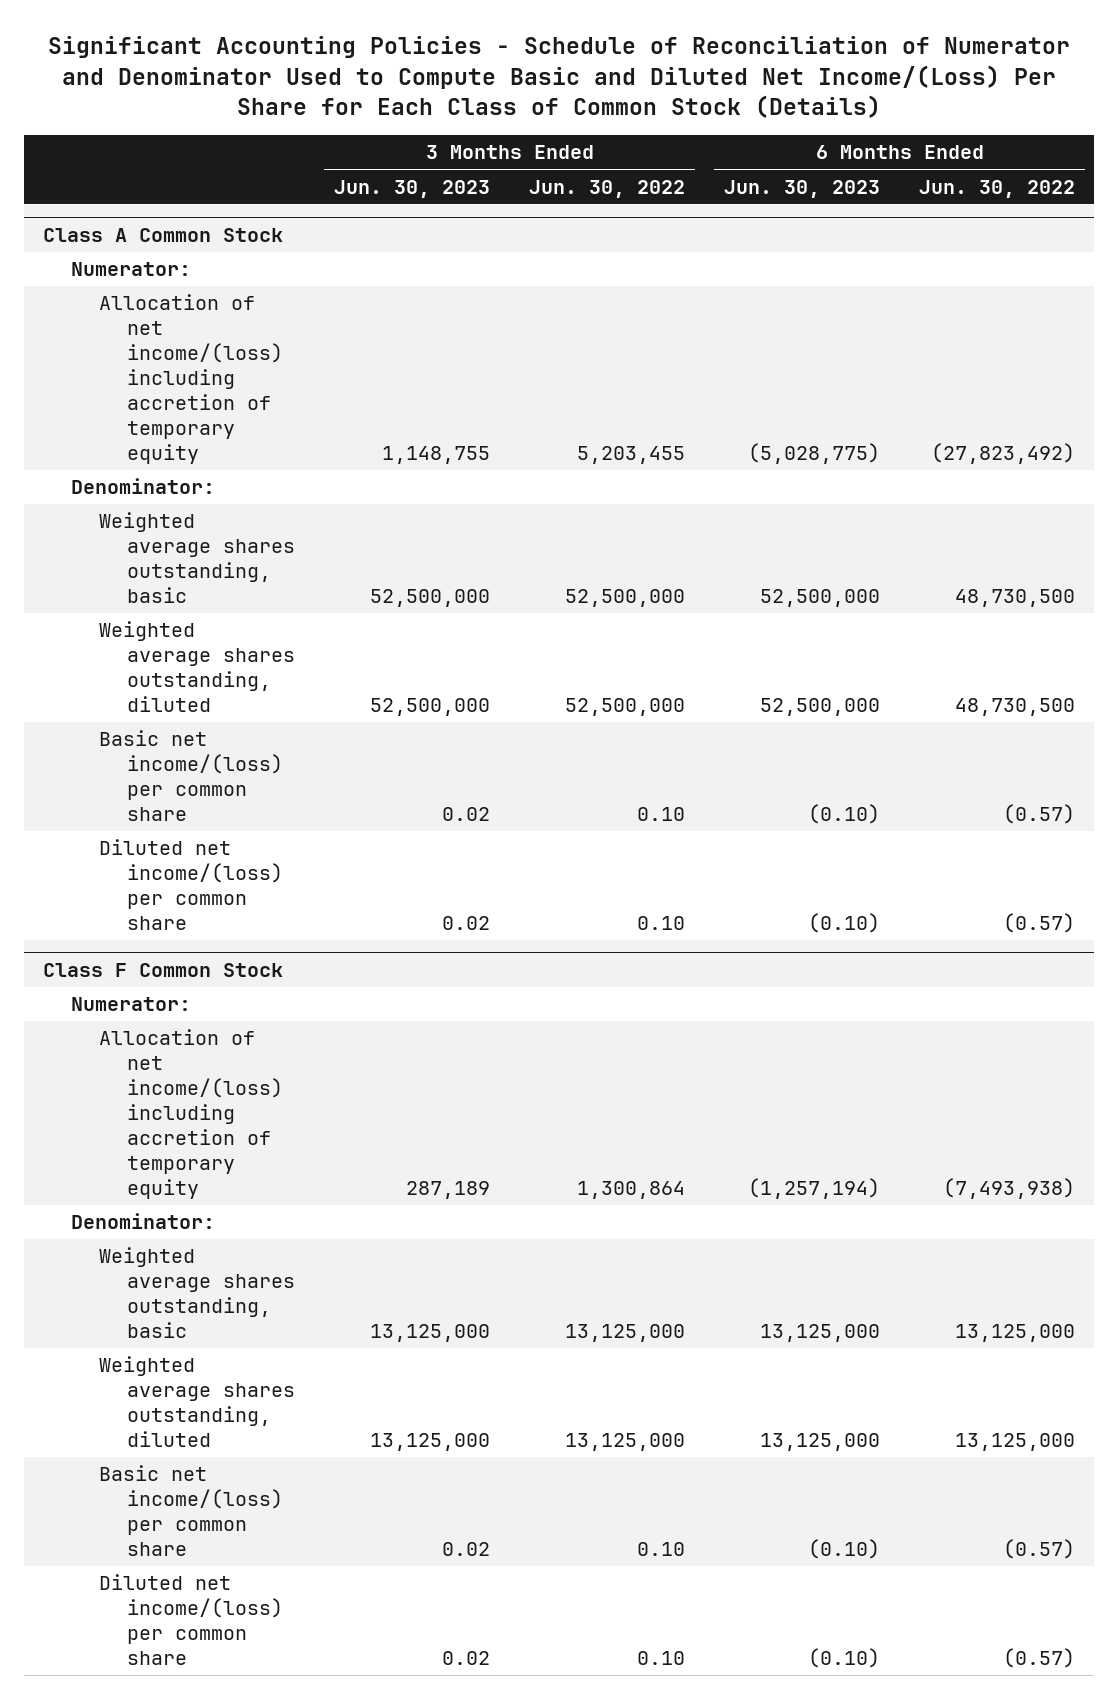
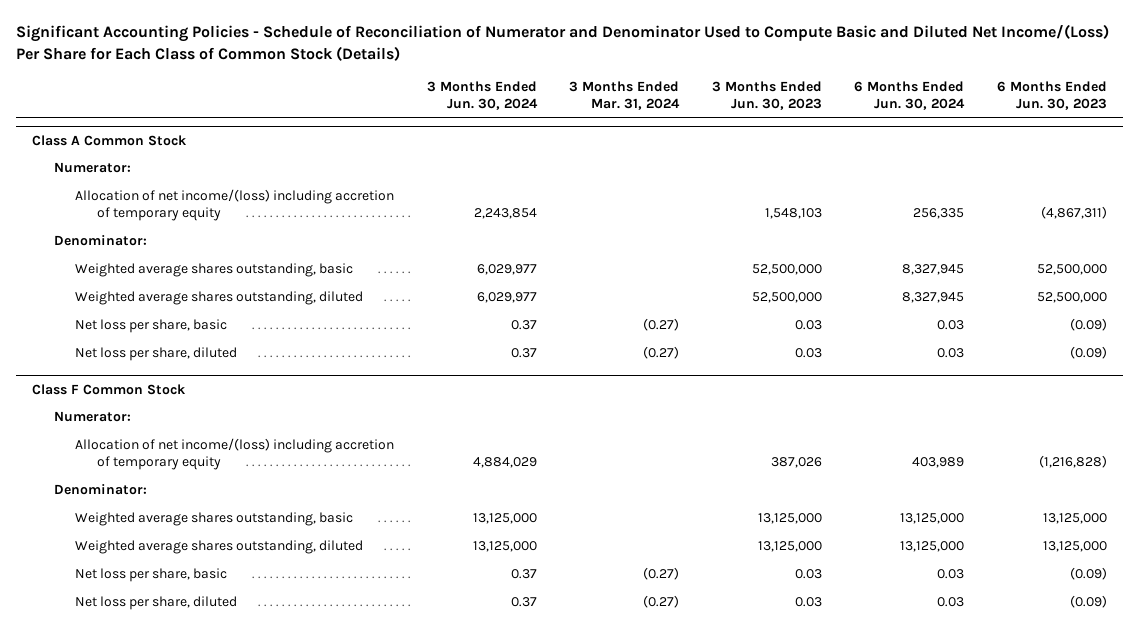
- | 3 Months Ended Jun. 30, 2023 | 3 Months Ended Jun. 30, 2022 | 6 Months Ended Jun. 30, 2023 | 6 Months Ended Jun. 30, 2022
+ | 3 Months Ended Jun. 30, 2024 | 3 Months Ended Mar. 31, 2024 | 3 Months Ended Jun. 30, 2023 | 6 Months Ended Jun. 30, 2024 | 6 Months Ended Jun. 30, 2023
@ Class A Common Stock
- Allocation of net income/(loss) including accretion of temporary equity | 1,148,755 | 5,203,455 | (5,028,775) | (27,823,492)
+ Allocation of net income/(loss) including accretion of temporary equity | 2,243,854 | | 1,548,103 | 256,335 | (4,867,311)
- Basic net income/(loss) per common share | 0.02 | 0.10 | (0.10) | (0.57)
- Diluted net income/(loss) per common share | 0.02 | 0.10 | (0.10) | (0.57)
+ Net loss per share, basic | 0.37 | (0.27) | 0.03 | 0.03 | (0.09)
+ Net loss per share, diluted | 0.37 | (0.27) | 0.03 | 0.03 | (0.09)
@ Class F Common Stock
- Allocation of net income/(loss) including accretion of temporary equity | 287,189 | 1,300,864 | (1,257,194) | (7,493,938)
+ Allocation of net income/(loss) including accretion of temporary equity | 4,884,029 | | 387,026 | 403,989 | (1,216,828)
- Basic net income/(loss) per common share | 0.02 | 0.10 | (0.10) | (0.57)
- Diluted net income/(loss) per common share | 0.02 | 0.10 | (0.10) | (0.57)
+ Net loss per share, basic | 0.37 | (0.27) | 0.03 | 0.03 | (0.09)
+ Net loss per share, diluted | 0.37 | (0.27) | 0.03 | 0.03 | (0.09)

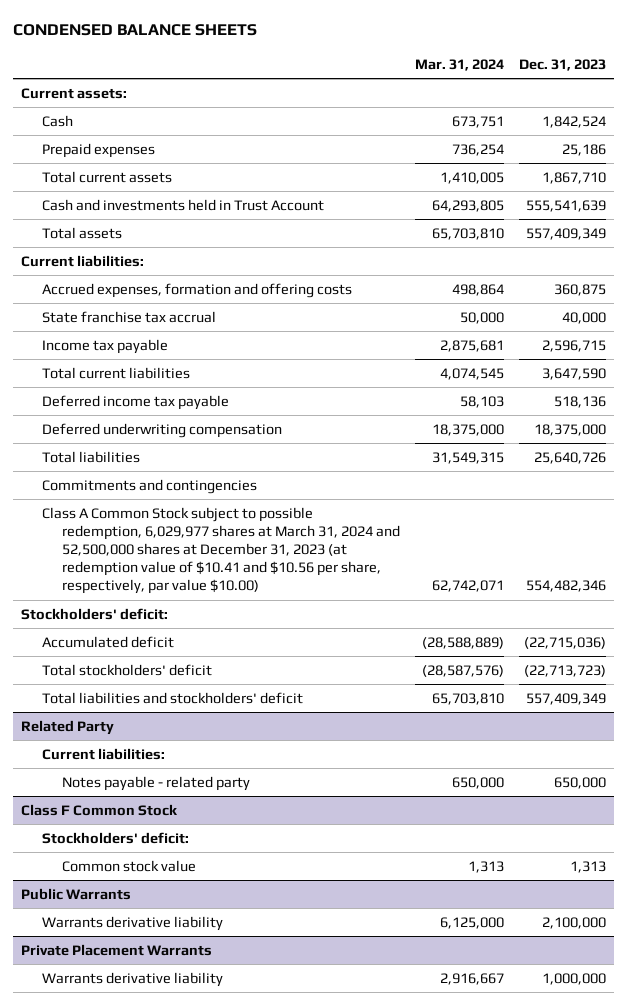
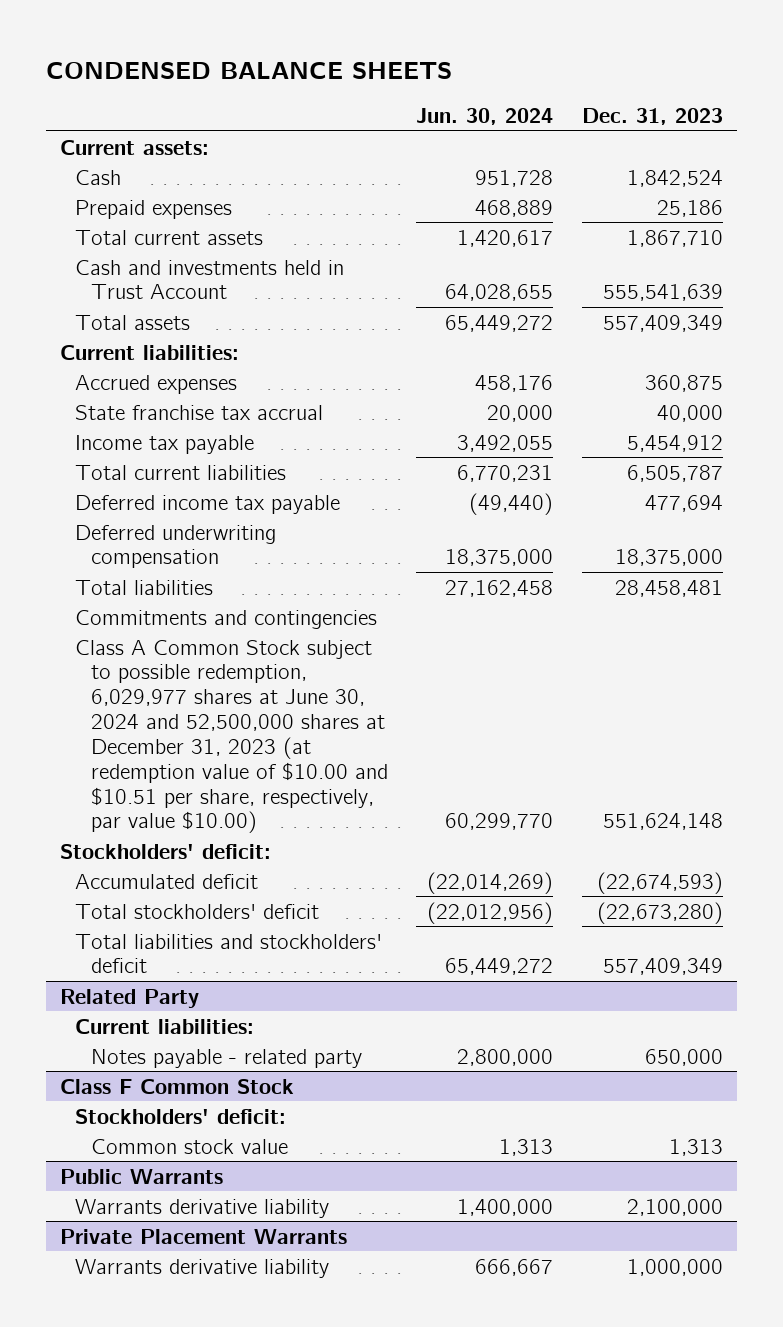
- | Mar. 31, 2024 | Dec. 31, 2023
+ | Jun. 30, 2024 | Dec. 31, 2023
- Accrued expenses, formation and offering costs | 498,864 | 360,875
+ Accrued expenses | 458,176 | 360,875
- Income tax payable | 2,875,681 | 2,596,715
- Total current liabilities | 4,074,545 | 3,647,590
- Deferred income tax payable | 58,103 | 518,136
+ Income tax payable | 3,492,055 | 5,454,912
+ Total current liabilities | 6,770,231 | 6,505,787
+ Deferred income tax payable | (49,440) | 477,694
- Total liabilities | 31,549,315 | 25,640,726
+ Total liabilities | 27,162,458 | 28,458,481
- Class A Common Stock subject to possible redemption, 6,029,977 shares at March 31, 2024 and 52,500,000 shares at December 31, 2023 (at redemption value of $10.41 and $10.56 per share, respectively, par value $10.00) | 62,742,071 | 554,482,346
+ Class A Common Stock subject to possible redemption, 6,029,977 shares at June 30, 2024 and 52,500,000 shares at December 31, 2023 (at redemption value of $10.00 and $10.51 per share, respectively, par value $10.00) | 60,299,770 | 551,624,148
- Accumulated deficit | (28,588,889) | (22,715,036)
- Total stockholders' deficit | (28,587,576) | (22,713,723)
+ Accumulated deficit | (22,014,269) | (22,674,593)
+ Total stockholders' deficit | (22,012,956) | (22,673,280)

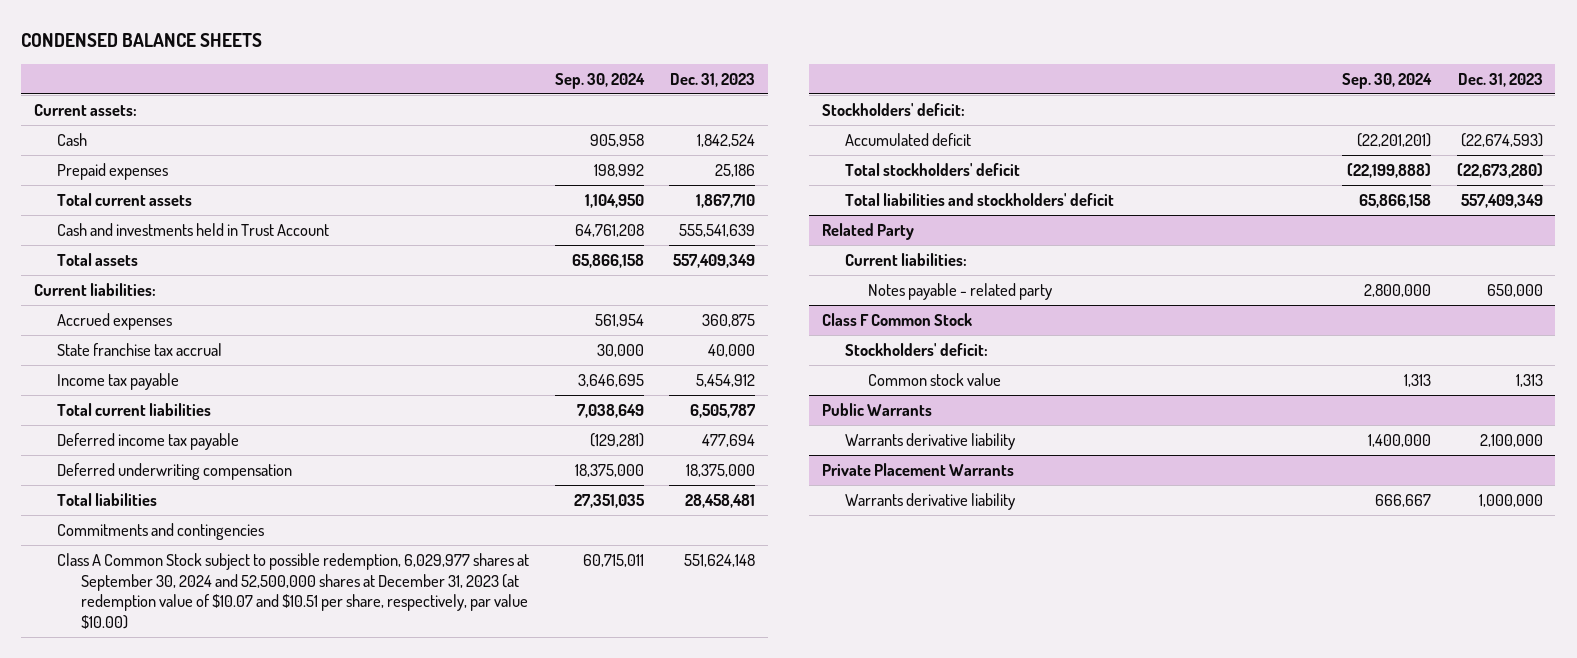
- | Jun. 30, 2024 | Dec. 31, 2023
+ | Sep. 30, 2024 | Dec. 31, 2023
- Class A Common Stock subject to possible redemption, 6,029,977 shares at June 30, 2024 and 52,500,000 shares at December 31, 2023 (at redemption value of $10.00 and $10.51 per share, respectively, par value $10.00) | 60,299,770 | 551,624,148
+ Class A Common Stock subject to possible redemption, 6,029,977 shares at September 30, 2024 and 52,500,000 shares at December 31, 2023 (at redemption value of $10.07 and $10.51 per share, respectively, par value $10.00) | 60,715,011 | 551,624,148

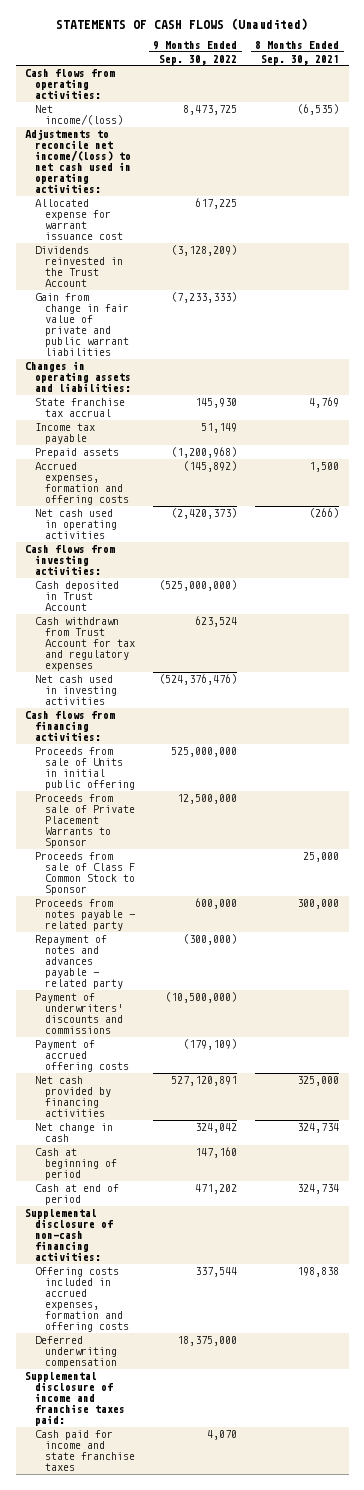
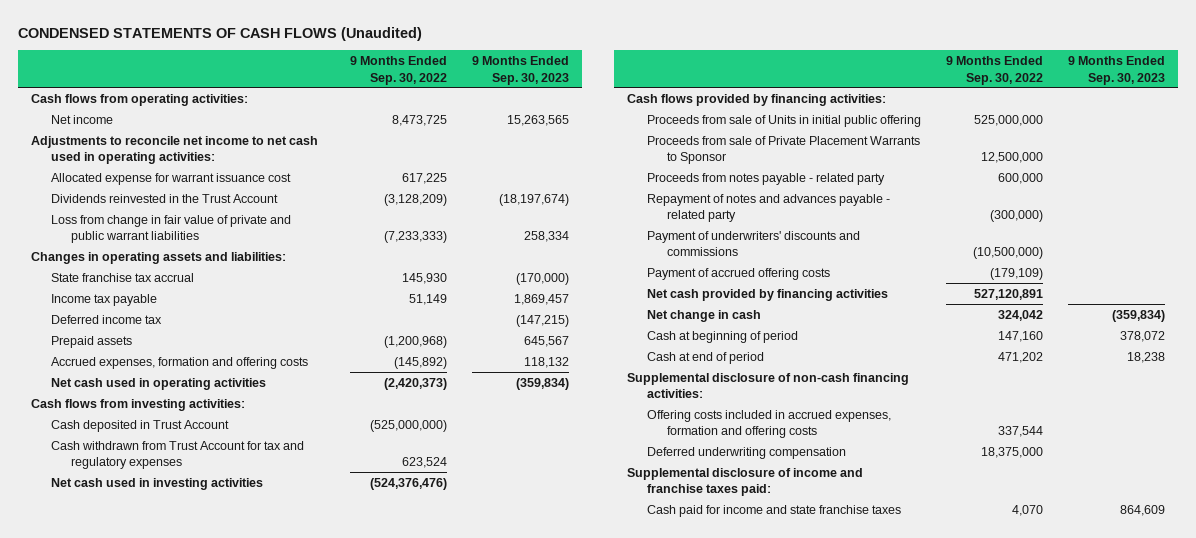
- STATEMENTS OF CASH FLOWS (Unaudited)
+ CONDENSED STATEMENTS OF CASH FLOWS (Unaudited)
- | 9 Months Ended Sep. 30, 2022 | 8 Months Ended Sep. 30, 2021
+ | 9 Months Ended Sep. 30, 2022 | 9 Months Ended Sep. 30, 2023
- Net income/(loss) | 8,473,725 | (6,535)
- Adjustments to reconcile net income/(loss) to net cash used in operating activities:
+ Net income | 8,473,725 | 15,263,565
+ Adjustments to reconcile net income to net cash used in operating activities:
- Gain from change in fair value of private and public warrant liabilities | (7,233,333) |
+ Loss from change in fair value of private and public warrant liabilities | (7,233,333) | 258,334
+ Deferred income tax | | (147,215)
- Cash flows from financing activities:
+ Cash flows provided by financing activities:
- Proceeds from sale of Class F Common Stock to Sponsor | | 25,000

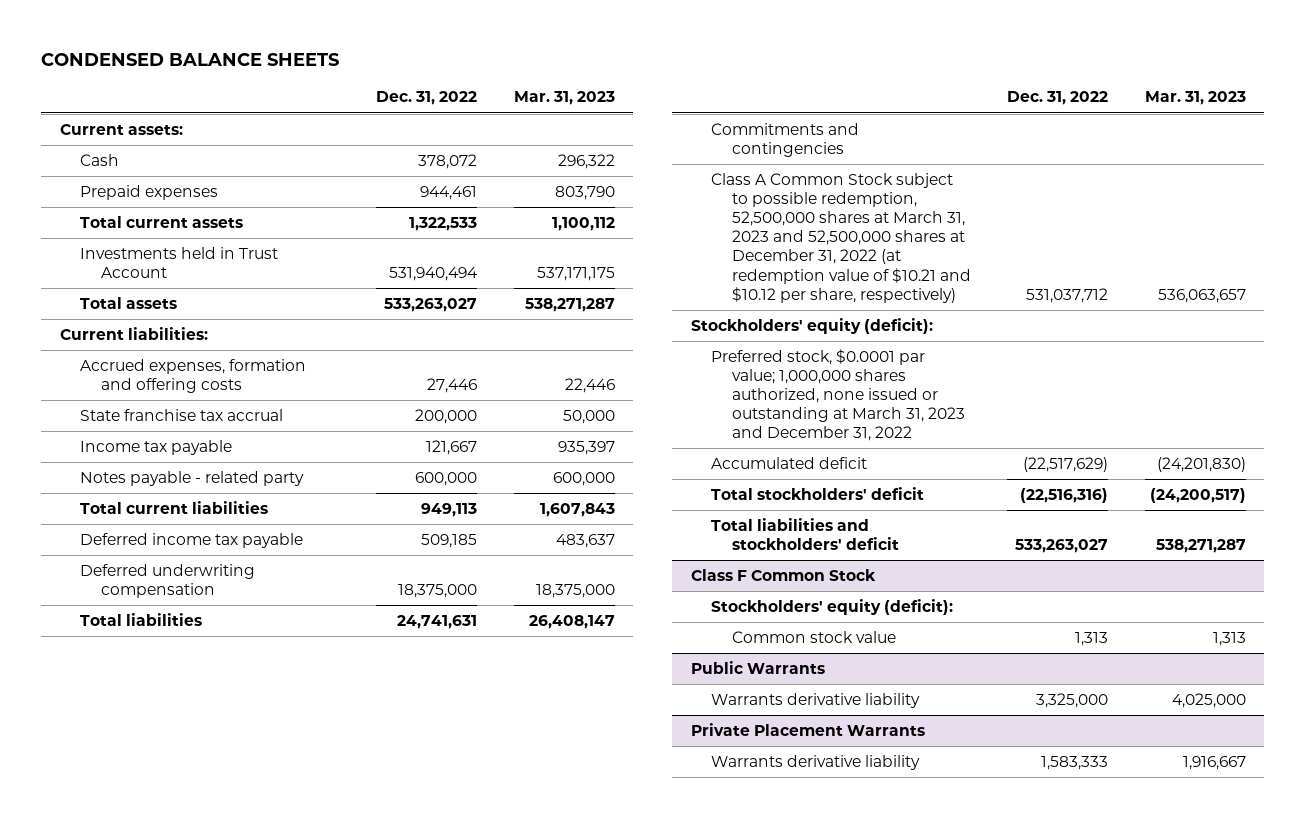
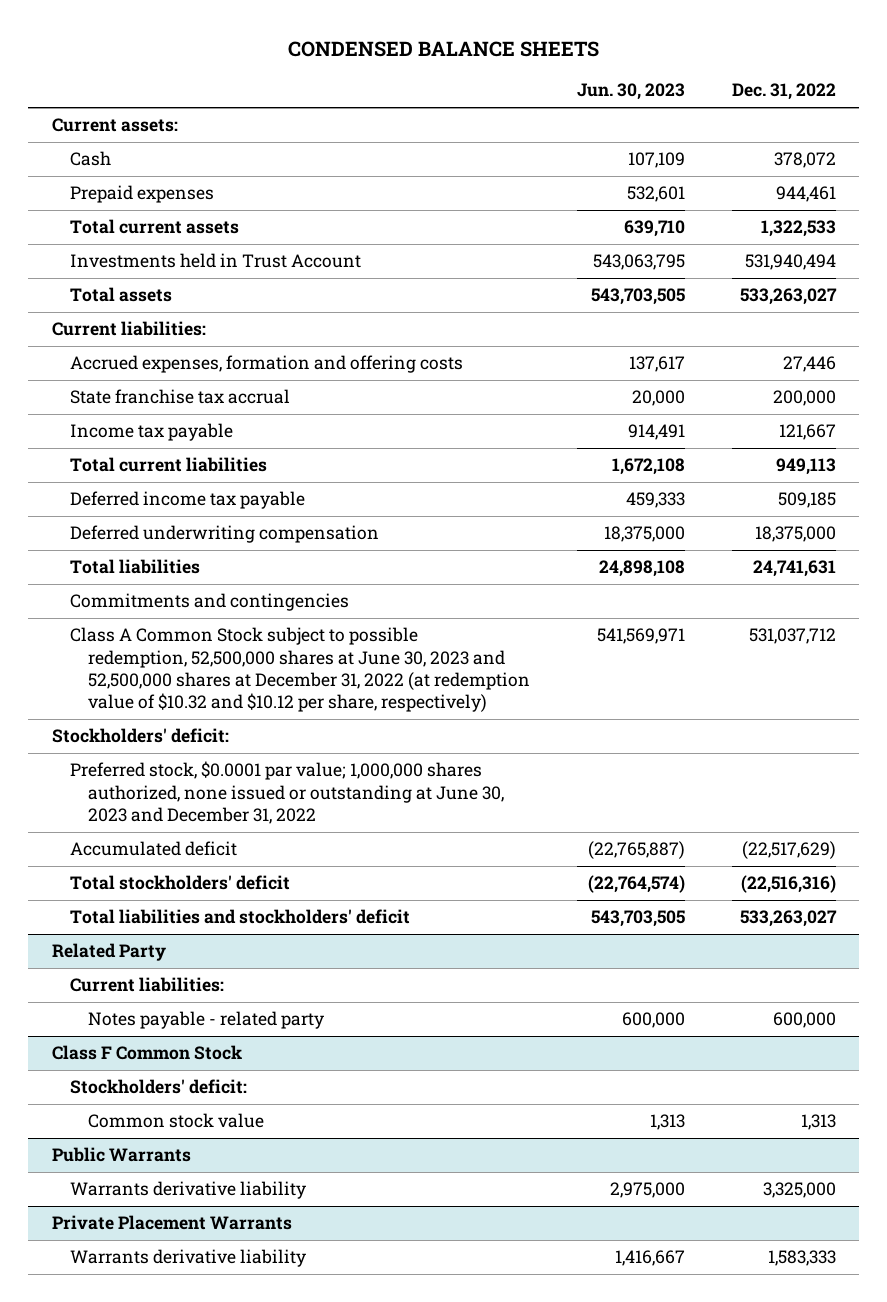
- | Dec. 31, 2022 | Mar. 31, 2023
+ | Jun. 30, 2023 | Dec. 31, 2022
- Notes payable - related party | 600,000 | 600,000
- Class A Common Stock subject to possible redemption, 52,500,000 shares at March 31, 2023 and 52,500,000 shares at December 31, 2022 (at redemption value of $10.21 and $10.12 per share, respectively) | 531,037,712 | 536,063,657
- Stockholders' equity (deficit):
- Preferred stock, $0.0001 par value; 1,000,000 shares authorized, none issued or outstanding at March 31, 2023 and December 31, 2022
+ Class A Common Stock subject to possible redemption, 52,500,000 shares at June 30, 2023 and 52,500,000 shares at December 31, 2022 (at redemption value of $10.32 and $10.12 per share, respectively) | 541,569,971 | 531,037,712
+ Stockholders' deficit:
+ Preferred stock, $0.0001 par value; 1,000,000 shares authorized, none issued or outstanding at June 30, 2023 and December 31, 2022
+ Related Party
+ Current liabilities:
+ Notes payable - related party | 600,000 | 600,000
@ Class F Common Stock
- Stockholders' equity (deficit):
+ Stockholders' deficit:

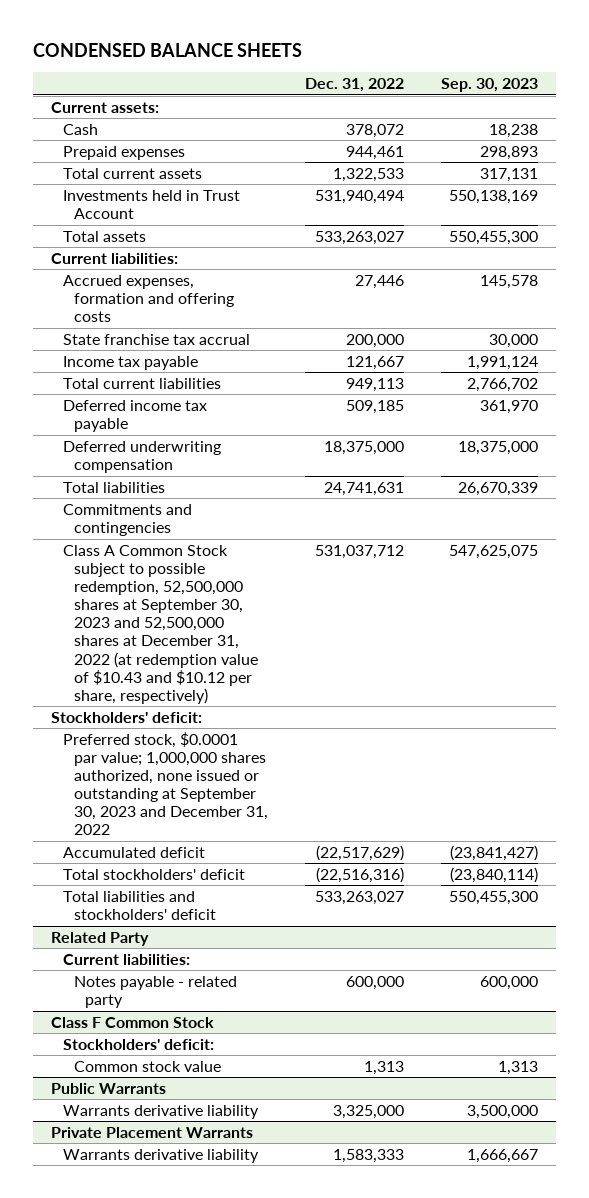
- | Jun. 30, 2023 | Dec. 31, 2022
+ | Dec. 31, 2022 | Sep. 30, 2023
- Class A Common Stock subject to possible redemption, 52,500,000 shares at June 30, 2023 and 52,500,000 shares at December 31, 2022 (at redemption value of $10.32 and $10.12 per share, respectively) | 541,569,971 | 531,037,712
+ Class A Common Stock subject to possible redemption, 52,500,000 shares at September 30, 2023 and 52,500,000 shares at December 31, 2022 (at redemption value of $10.43 and $10.12 per share, respectively) | 531,037,712 | 547,625,075
- Preferred stock, $0.0001 par value; 1,000,000 shares authorized, none issued or outstanding at June 30, 2023 and December 31, 2022
+ Preferred stock, $0.0001 par value; 1,000,000 shares authorized, none issued or outstanding at September 30, 2023 and December 31, 2022

